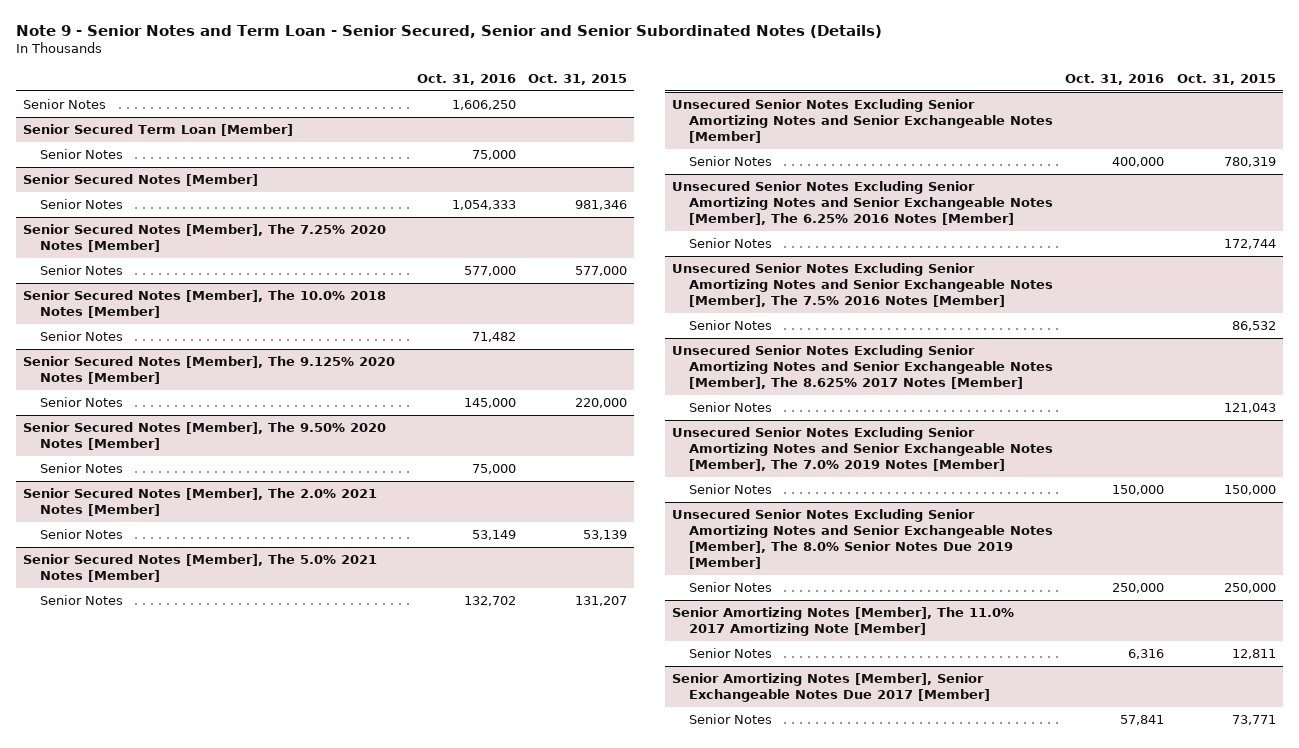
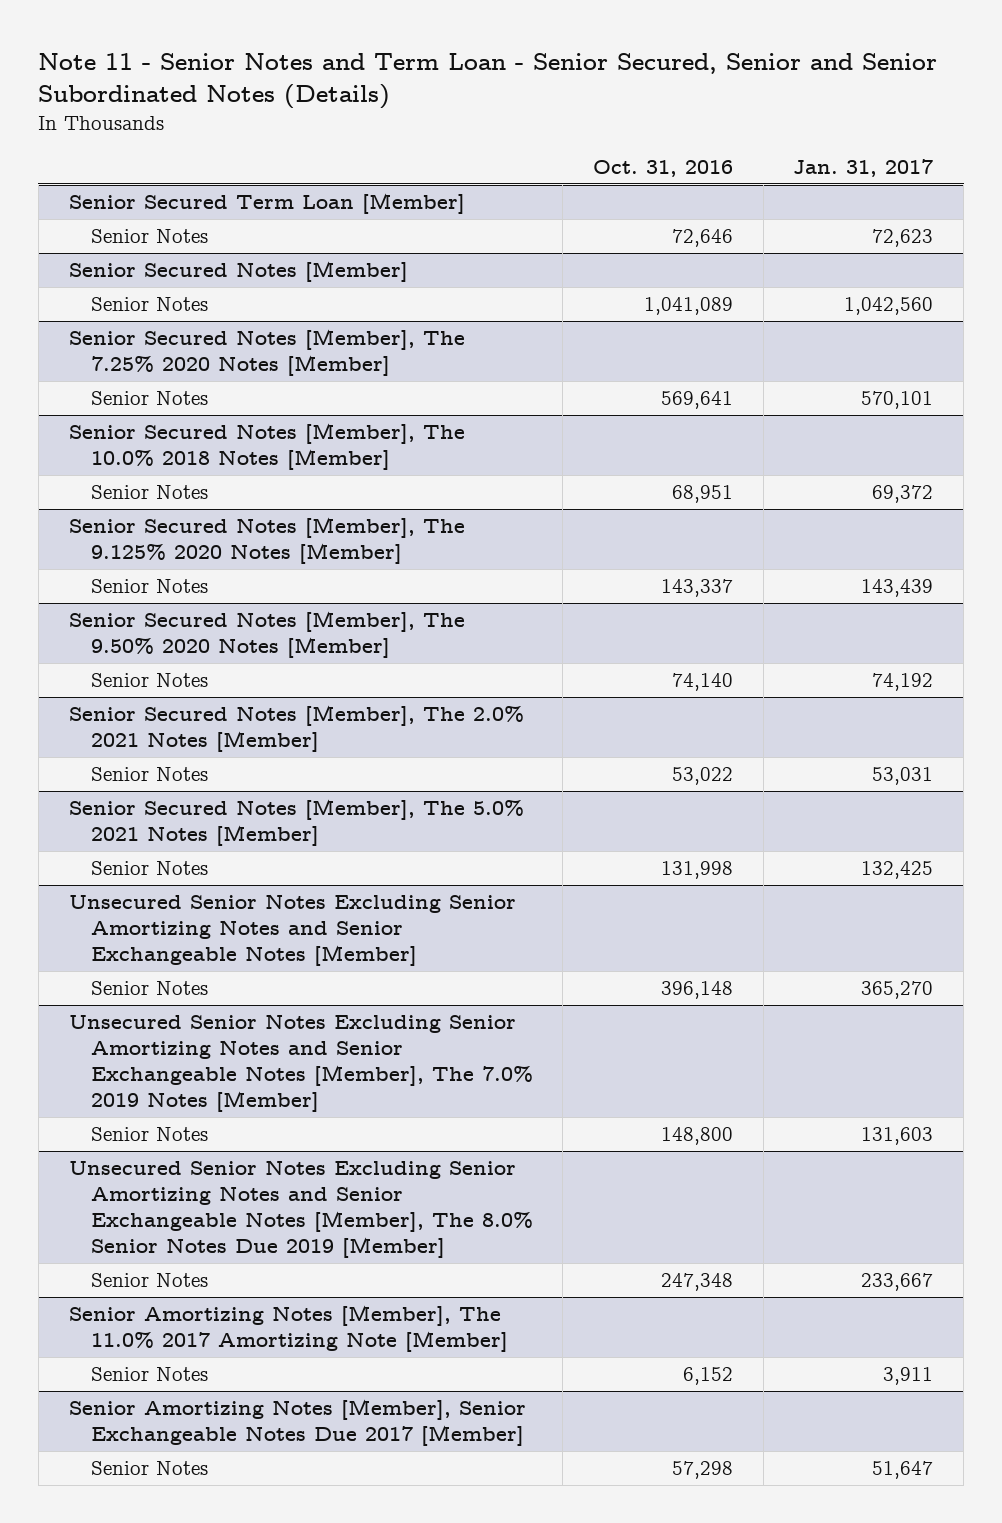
- Note 9 - Senior Notes and Term Loan - Senior Secured, Senior and Senior Subordinated Notes (Details)
+ Note 11 - Senior Notes and Term Loan - Senior Secured, Senior and Senior Subordinated Notes (Details)
- | Oct. 31, 2016 | Oct. 31, 2015
+ | Oct. 31, 2016 | Jan. 31, 2017
- Senior Notes | 1,606,250 |
@ Senior Secured Term Loan [Member]
- Senior Notes | 75,000 |
+ Senior Notes | 72,646 | 72,623
@ Senior Secured Notes [Member]
- Senior Notes | 1,054,333 | 981,346
+ Senior Notes | 1,041,089 | 1,042,560
@ Senior Secured Notes [Member], The 7.25% 2020 Notes [Member]
- Senior Notes | 577,000 | 577,000
+ Senior Notes | 569,641 | 570,101
@ Senior Secured Notes [Member], The 10.0% 2018 Notes [Member]
- Senior Notes | 71,482 |
+ Senior Notes | 68,951 | 69,372
@ Senior Secured Notes [Member], The 9.125% 2020 Notes [Member]
- Senior Notes | 145,000 | 220,000
+ Senior Notes | 143,337 | 143,439
@ Senior Secured Notes [Member], The 9.50% 2020 Notes [Member]
- Senior Notes | 75,000 |
+ Senior Notes | 74,140 | 74,192
@ Senior Secured Notes [Member], The 2.0% 2021 Notes [Member]
- Senior Notes | 53,149 | 53,139
+ Senior Notes | 53,022 | 53,031
@ Senior Secured Notes [Member], The 5.0% 2021 Notes [Member]
- Senior Notes | 132,702 | 131,207
+ Senior Notes | 131,998 | 132,425
@ Unsecured Senior Notes Excluding Senior Amortizing Notes and Senior Exchangeable Notes [Member]
- Senior Notes | 400,000 | 780,319
- Unsecured Senior Notes Excluding Senior Amortizing Notes and Senior Exchangeable Notes [Member], The 6.25% 2016 Notes [Member]
- Senior Notes | | 172,744
- Unsecured Senior Notes Excluding Senior Amortizing Notes and Senior Exchangeable Notes [Member], The 7.5% 2016 Notes [Member]
- Senior Notes | | 86,532
- Unsecured Senior Notes Excluding Senior Amortizing Notes and Senior Exchangeable Notes [Member], The 8.625% 2017 Notes [Member]
- Senior Notes | | 121,043
@ Unsecured Senior Notes Excluding Senior Amortizing Notes and Senior Exchangeable Notes [Member]
+ Senior Notes | 396,148 | 365,270
@ Unsecured Senior Notes Excluding Senior Amortizing Notes and Senior Exchangeable Notes [Member], The 7.0% 2019 Notes [Member]
- Senior Notes | 150,000 | 150,000
+ Senior Notes | 148,800 | 131,603
@ Unsecured Senior Notes Excluding Senior Amortizing Notes and Senior Exchangeable Notes [Member], The 8.0% Senior Notes Due 2019 [Member]
- Senior Notes | 250,000 | 250,000
+ Senior Notes | 247,348 | 233,667
@ Senior Amortizing Notes [Member], The 11.0% 2017 Amortizing Note [Member]
- Senior Notes | 6,316 | 12,811
+ Senior Notes | 6,152 | 3,911
@ Senior Amortizing Notes [Member], Senior Exchangeable Notes Due 2017 [Member]
- Senior Notes | 57,841 | 73,771
+ Senior Notes | 57,298 | 51,647

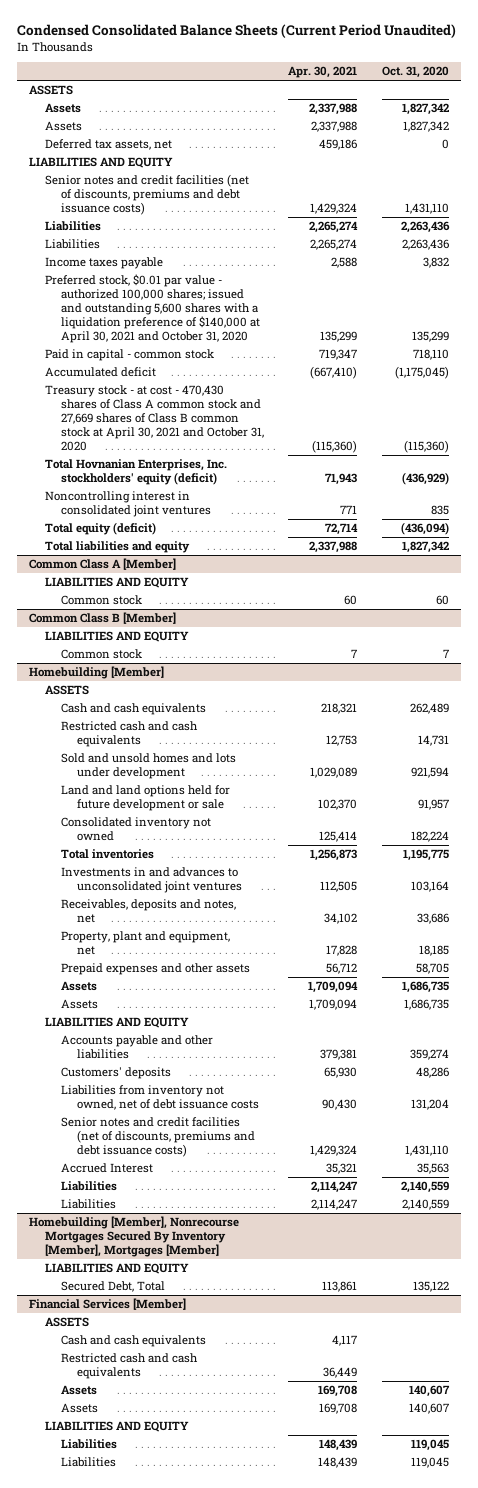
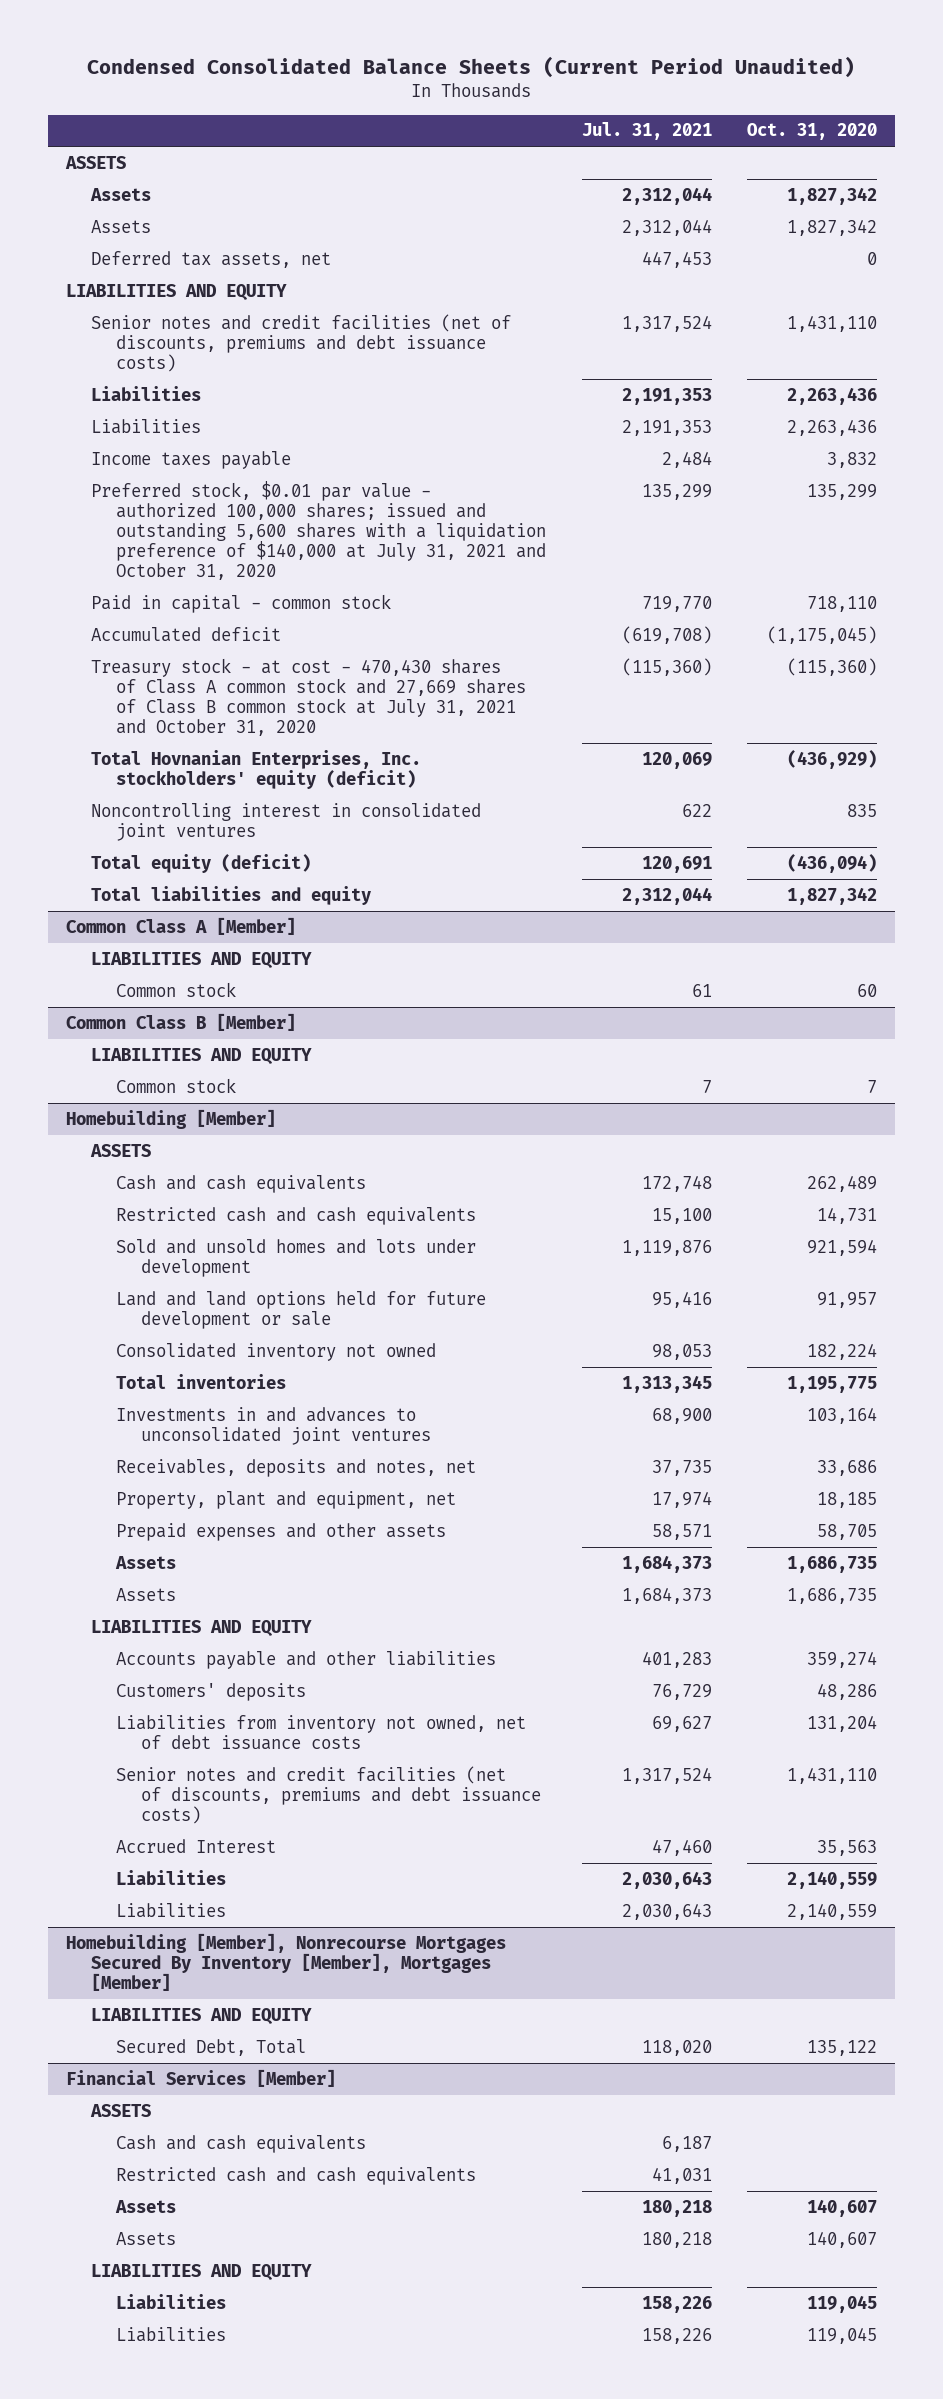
- | Apr. 30, 2021 | Oct. 31, 2020
+ | Jul. 31, 2021 | Oct. 31, 2020
- Preferred stock, $0.01 par value - authorized 100,000 shares; issued and outstanding 5,600 shares with a liquidation preference of $140,000 at April 30, 2021 and October 31, 2020 | 135,299 | 135,299
+ Preferred stock, $0.01 par value - authorized 100,000 shares; issued and outstanding 5,600 shares with a liquidation preference of $140,000 at July 31, 2021 and October 31, 2020 | 135,299 | 135,299
- Treasury stock - at cost - 470,430 shares of Class A common stock and 27,669 shares of Class B common stock at April 30, 2021 and October 31, 2020 | (115,360) | (115,360)
+ Treasury stock - at cost - 470,430 shares of Class A common stock and 27,669 shares of Class B common stock at July 31, 2021 and October 31, 2020 | (115,360) | (115,360)

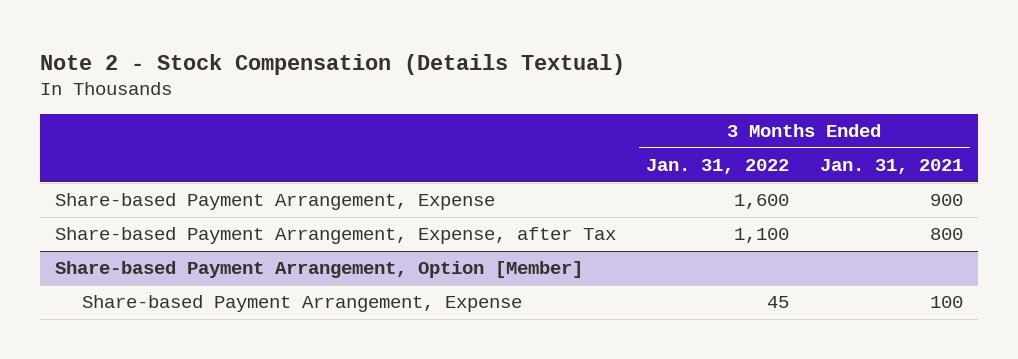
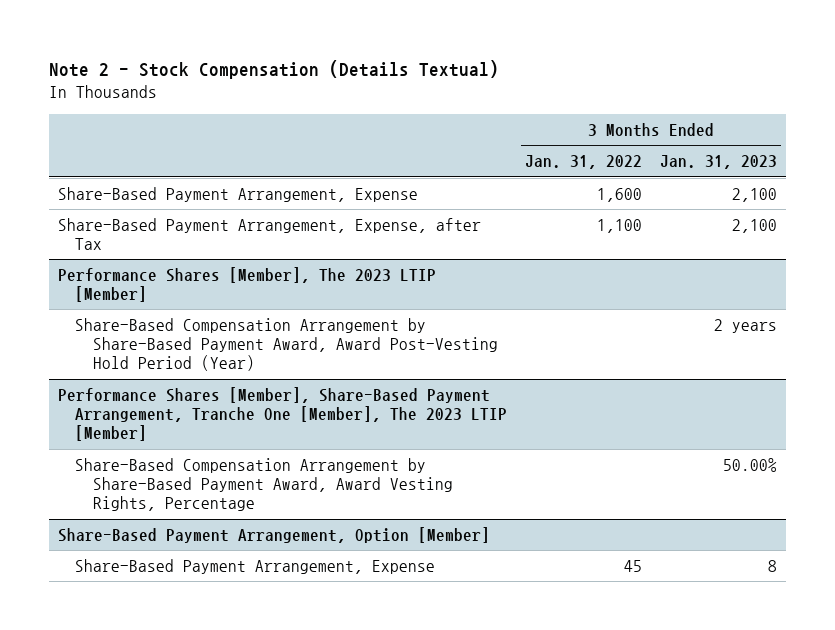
- | 3 Months Ended Jan. 31, 2022 | 3 Months Ended Jan. 31, 2021
+ | 3 Months Ended Jan. 31, 2022 | 3 Months Ended Jan. 31, 2023
- Share-based Payment Arrangement, Expense | 1,600 | 900
- Share-based Payment Arrangement, Expense, after Tax | 1,100 | 800
- Share-based Payment Arrangement, Option [Member]
- Share-based Payment Arrangement, Expense | 45 | 100
+ Share-Based Payment Arrangement, Expense | 1,600 | 2,100
+ Share-Based Payment Arrangement, Expense, after Tax | 1,100 | 2,100
+ Performance Shares [Member], The 2023 LTIP [Member]
+ Share-Based Compensation Arrangement by Share-Based Payment Award, Award Post-Vesting Hold Period (Year) | | 2 years
+ Performance Shares [Member], Share-Based Payment Arrangement, Tranche One [Member], The 2023 LTIP [Member]
+ Share-Based Compensation Arrangement by Share-Based Payment Award, Award Vesting Rights, Percentage | | 50.00%
+ Share-Based Payment Arrangement, Option [Member]
+ Share-Based Payment Arrangement, Expense | 45 | 8

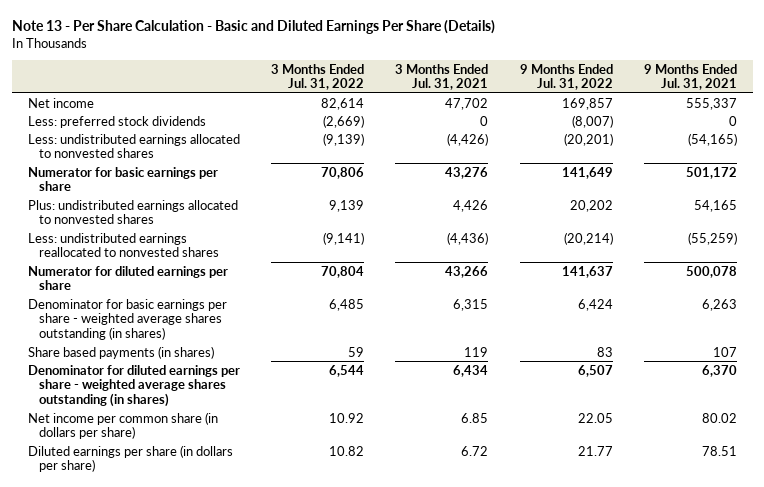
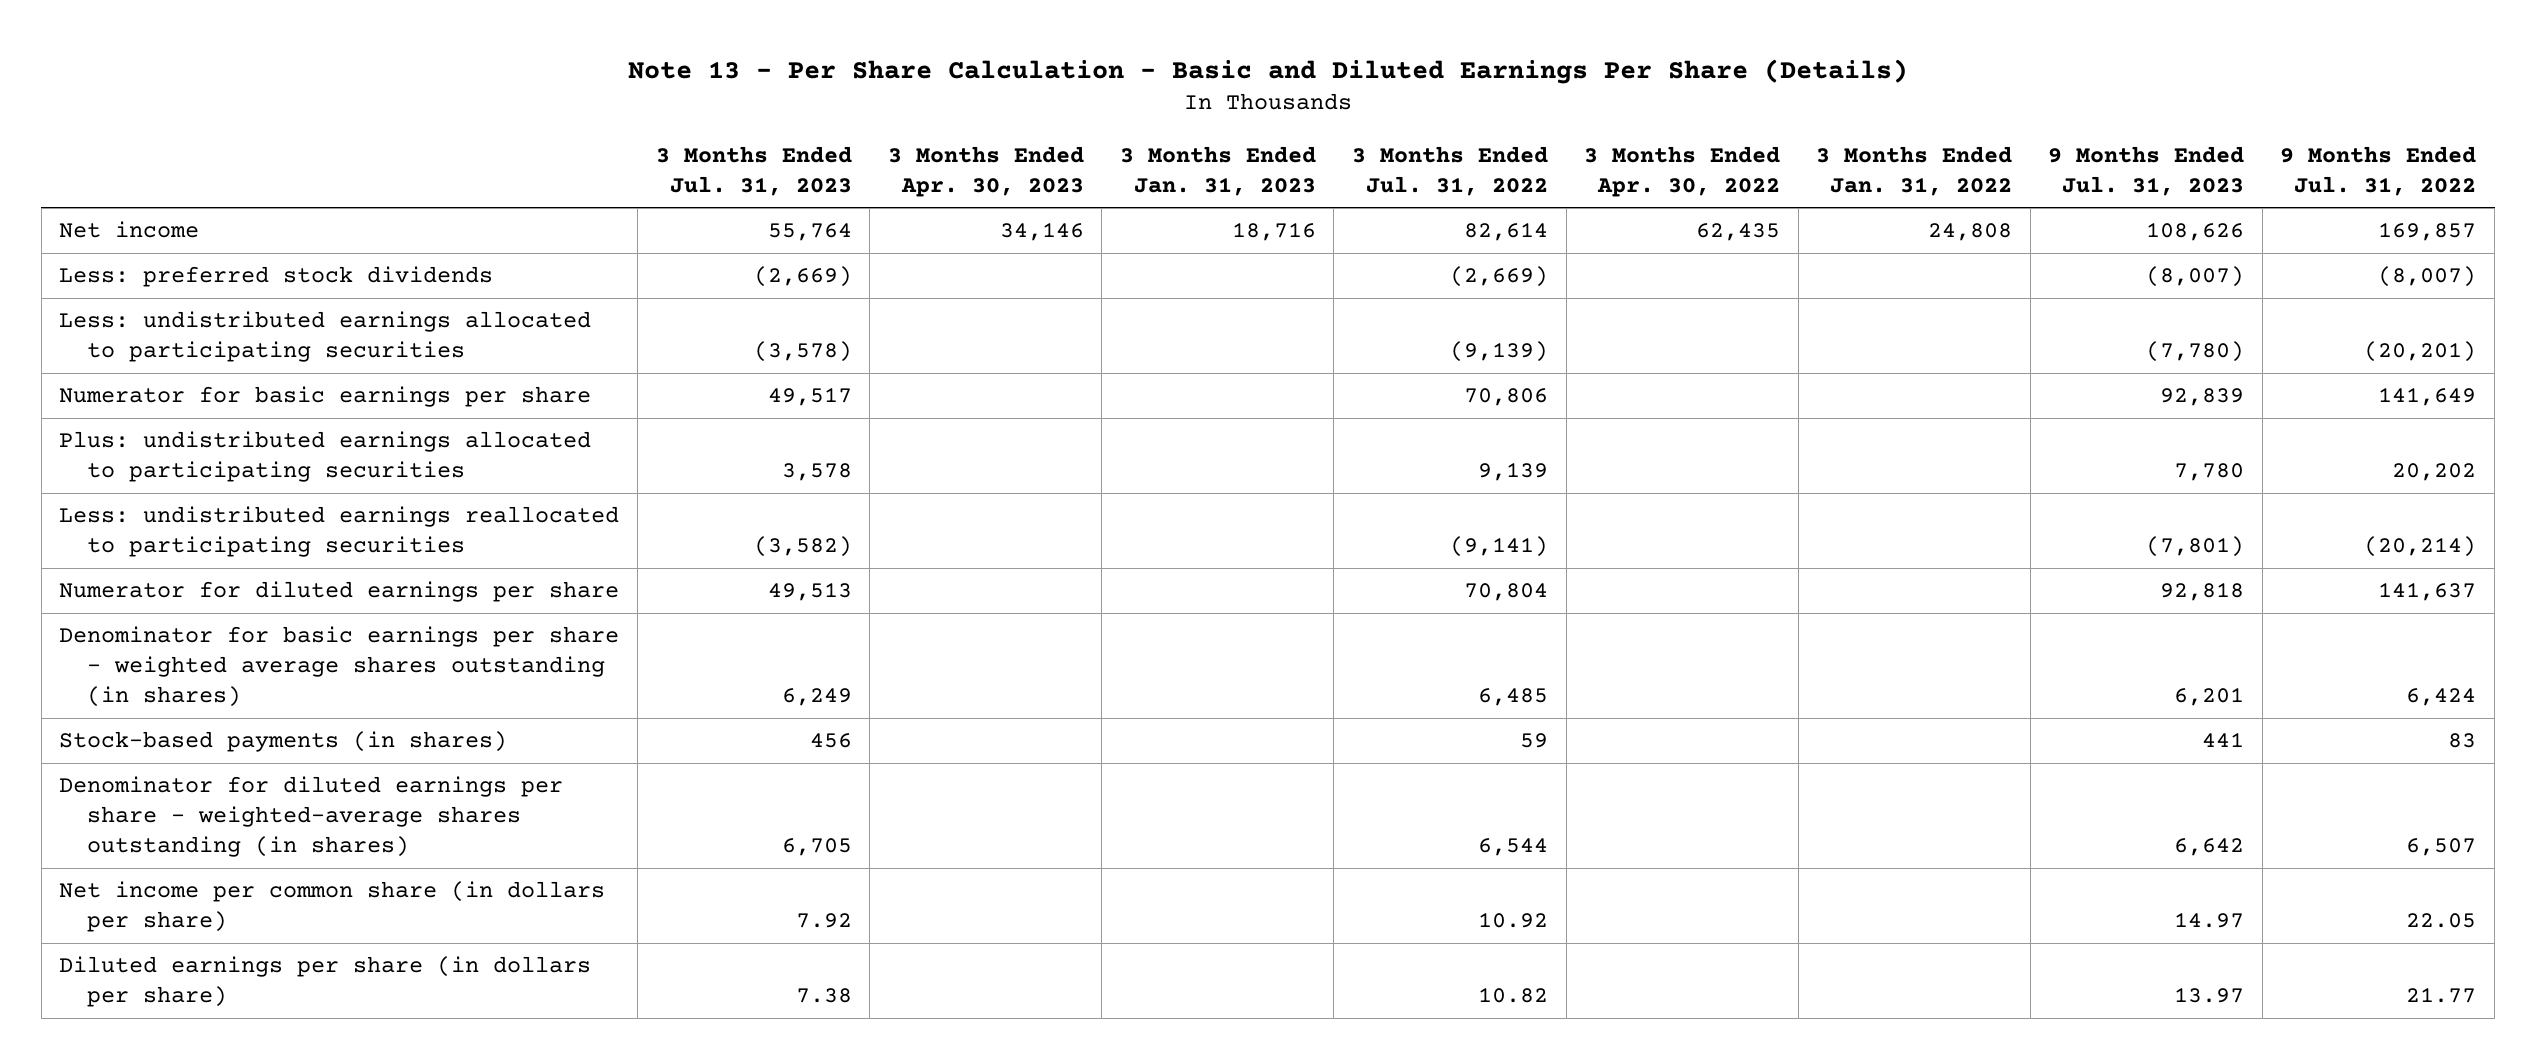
- | 3 Months Ended Jul. 31, 2022 | 3 Months Ended Jul. 31, 2021 | 9 Months Ended Jul. 31, 2022 | 9 Months Ended Jul. 31, 2021
+ | 3 Months Ended Jul. 31, 2023 | 3 Months Ended Apr. 30, 2023 | 3 Months Ended Jan. 31, 2023 | 3 Months Ended Jul. 31, 2022 | 3 Months Ended Apr. 30, 2022 | 3 Months Ended Jan. 31, 2022 | 9 Months Ended Jul. 31, 2023 | 9 Months Ended Jul. 31, 2022
- Less: undistributed earnings allocated to nonvested shares | (9,139) | (4,426) | (20,201) | (54,165)
+ Less: undistributed earnings allocated to participating securities | (3,578) | | | (9,139) | | | (7,780) | (20,201)
- Plus: undistributed earnings allocated to nonvested shares | 9,139 | 4,426 | 20,202 | 54,165
- Less: undistributed earnings reallocated to nonvested shares | (9,141) | (4,436) | (20,214) | (55,259)
+ Plus: undistributed earnings allocated to participating securities | 3,578 | | | 9,139 | | | 7,780 | 20,202
+ Less: undistributed earnings reallocated to participating securities | (3,582) | | | (9,141) | | | (7,801) | (20,214)
- Share based payments (in shares) | 59 | 119 | 83 | 107
- Denominator for diluted earnings per share - weighted average shares outstanding (in shares) | 6,544 | 6,434 | 6,507 | 6,370
+ Stock-based payments (in shares) | 456 | | | 59 | | | 441 | 83
+ Denominator for diluted earnings per share - weighted-average shares outstanding (in shares) | 6,705 | | | 6,544 | | | 6,642 | 6,507

